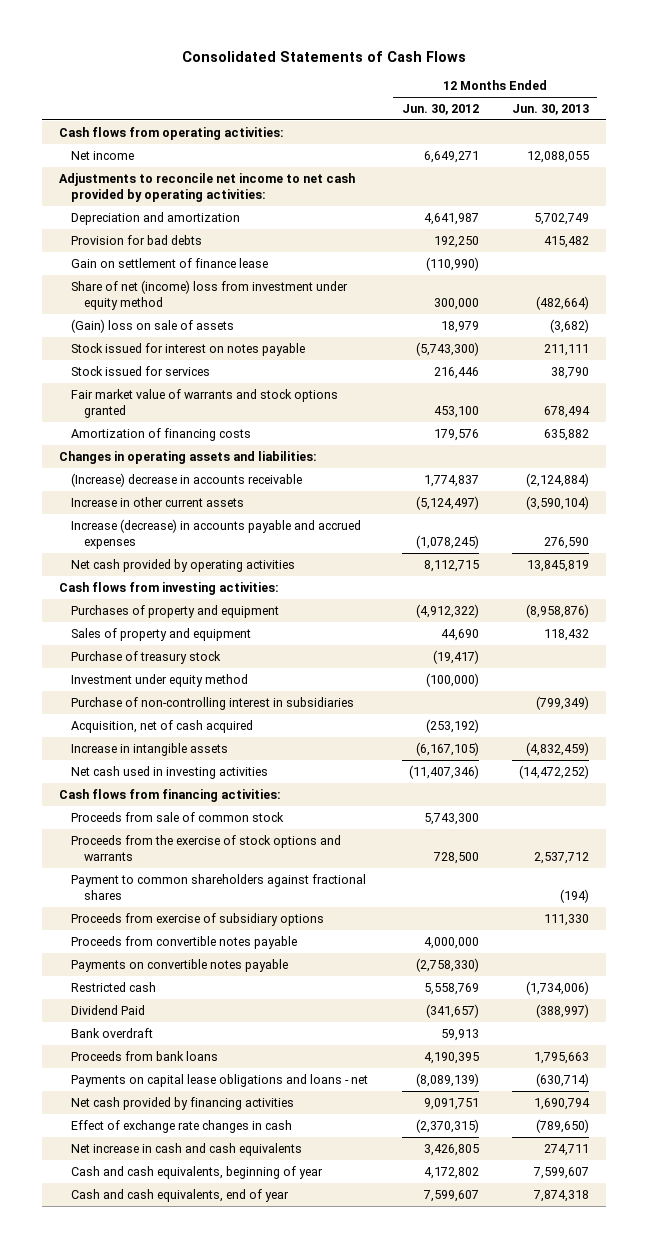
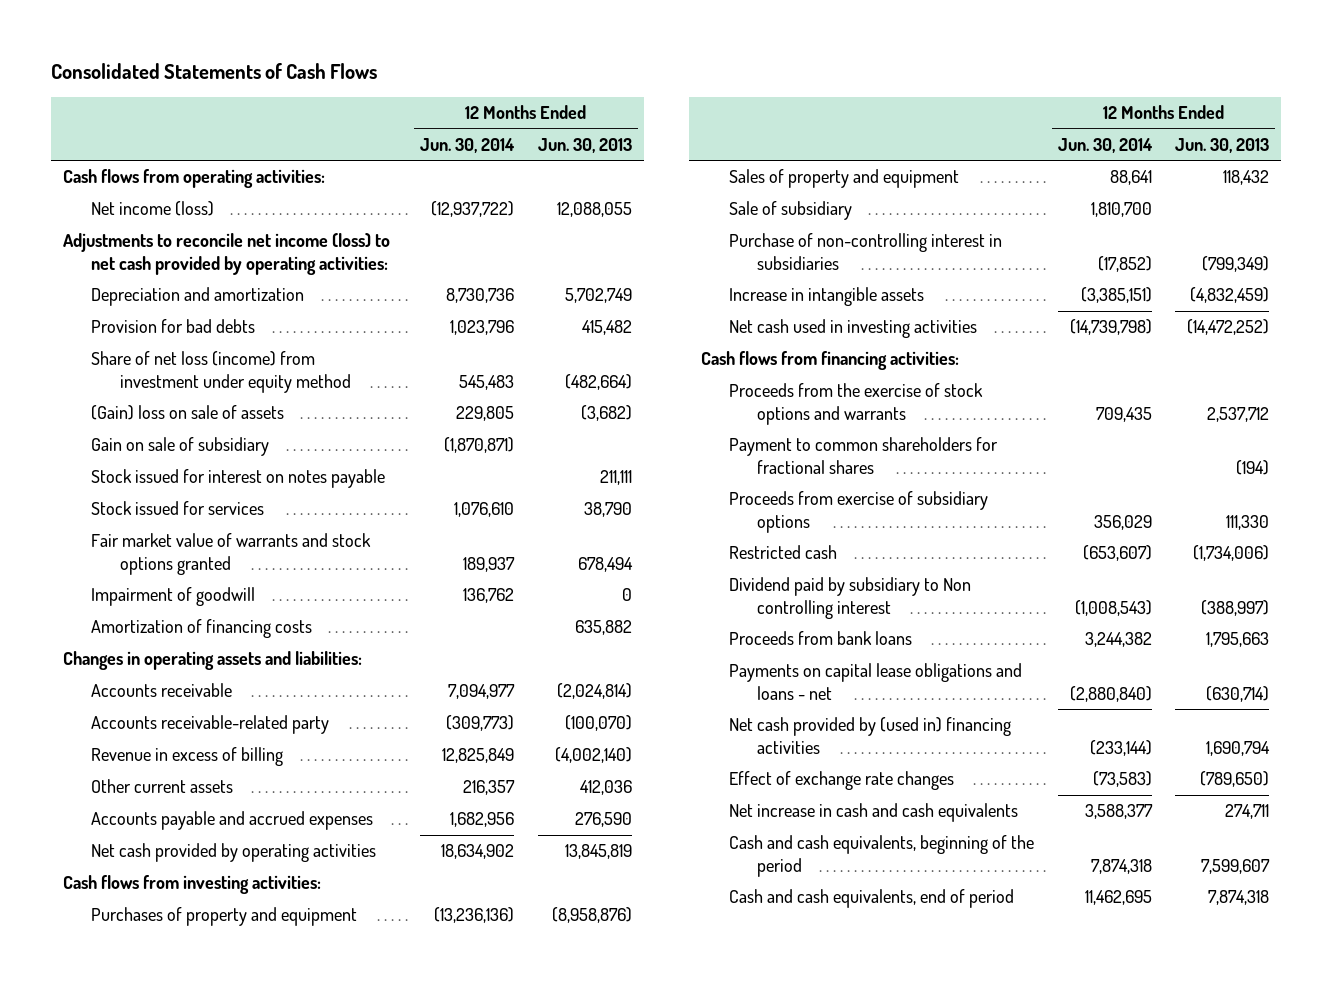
- | 12 Months Ended Jun. 30, 2012 | 12 Months Ended Jun. 30, 2013
+ | 12 Months Ended Jun. 30, 2014 | 12 Months Ended Jun. 30, 2013
- Net income | 6,649,271 | 12,088,055
- Adjustments to reconcile net income to net cash provided by operating activities:
+ Net income (loss) | (12,937,722) | 12,088,055
+ Adjustments to reconcile net income (loss) to net cash provided by operating activities:
- Gain on settlement of finance lease | (110,990) |
- Share of net (income) loss from investment under equity method | 300,000 | (482,664)
+ Share of net loss (income) from investment under equity method | 545,483 | (482,664)
+ Gain on sale of subsidiary | (1,870,871) |
+ Impairment of goodwill | 136,762 | 0
- (Increase) decrease in accounts receivable | 1,774,837 | (2,124,884)
- Increase in other current assets | (5,124,497) | (3,590,104)
- Increase (decrease) in accounts payable and accrued expenses | (1,078,245) | 276,590
+ Accounts receivable | 7,094,977 | (2,024,814)
+ Accounts receivable-related party | (309,773) | (100,070)
+ Revenue in excess of billing | 12,825,849 | (4,002,140)
+ Other current assets | 216,357 | 412,036
+ Accounts payable and accrued expenses | 1,682,956 | 276,590
- Purchase of treasury stock | (19,417) |
- Investment under equity method | (100,000) |
+ Sale of subsidiary | 1,810,700 |
- Acquisition, net of cash acquired | (253,192) |
- Proceeds from sale of common stock | 5,743,300 |
- Payment to common shareholders against fractional shares | | (194)
+ Payment to common shareholders for fractional shares | | (194)
- Proceeds from convertible notes payable | 4,000,000 |
- Payments on convertible notes payable | (2,758,330) |
- Dividend Paid | (341,657) | (388,997)
- Bank overdraft | 59,913 |
+ Dividend paid by subsidiary to Non controlling interest | (1,008,543) | (388,997)
- Net cash provided by financing activities | 9,091,751 | 1,690,794
- Effect of exchange rate changes in cash | (2,370,315) | (789,650)
+ Net cash provided by (used in) financing activities | (233,144) | 1,690,794
+ Effect of exchange rate changes | (73,583) | (789,650)
- Cash and cash equivalents, beginning of year | 4,172,802 | 7,599,607
- Cash and cash equivalents, end of year | 7,599,607 | 7,874,318
+ Cash and cash equivalents, beginning of the period | 7,874,318 | 7,599,607
+ Cash and cash equivalents, end of period | 11,462,695 | 7,874,318

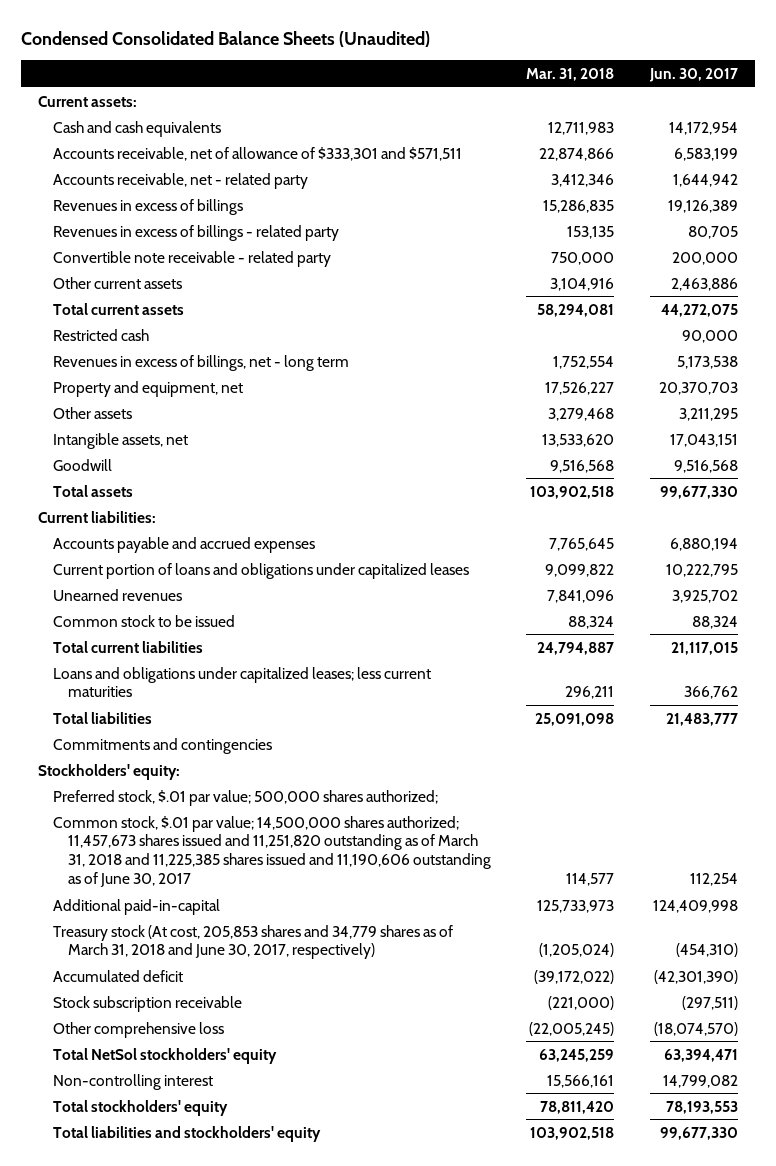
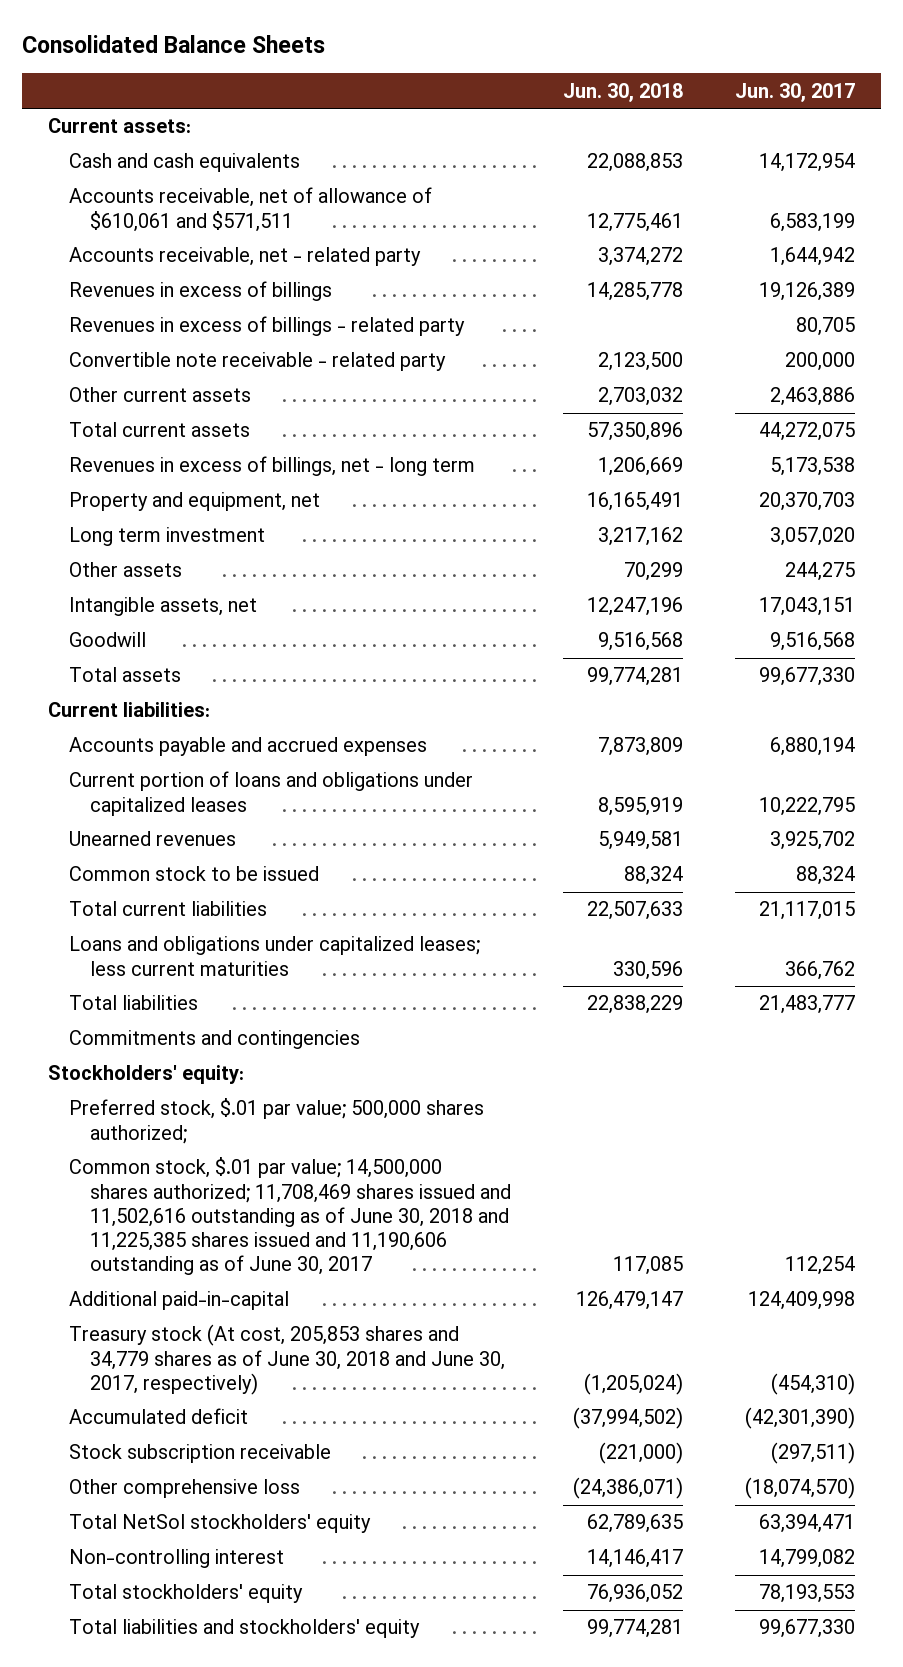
- Condensed Consolidated Balance Sheets (Unaudited)
+ Consolidated Balance Sheets
- | Mar. 31, 2018 | Jun. 30, 2017
+ | Jun. 30, 2018 | Jun. 30, 2017
- Accounts receivable, net of allowance of $333,301 and $571,511 | 22,874,866 | 6,583,199
+ Accounts receivable, net of allowance of $610,061 and $571,511 | 12,775,461 | 6,583,199
- Restricted cash | | 90,000
- Other assets | 3,279,468 | 3,211,295
+ Long term investment | 3,217,162 | 3,057,020
+ Other assets | 70,299 | 244,275
- Common stock, $.01 par value; 14,500,000 shares authorized; 11,457,673 shares issued and 11,251,820 outstanding as of March 31, 2018 and 11,225,385 shares issued and 11,190,606 outstanding as of June 30, 2017 | 114,577 | 112,254
+ Common stock, $.01 par value; 14,500,000 shares authorized; 11,708,469 shares issued and 11,502,616 outstanding as of June 30, 2018 and 11,225,385 shares issued and 11,190,606 outstanding as of June 30, 2017 | 117,085 | 112,254
- Treasury stock (At cost, 205,853 shares and 34,779 shares as of March 31, 2018 and June 30, 2017, respectively) | (1,205,024) | (454,310)
+ Treasury stock (At cost, 205,853 shares and 34,779 shares as of June 30, 2018 and June 30, 2017, respectively) | (1,205,024) | (454,310)

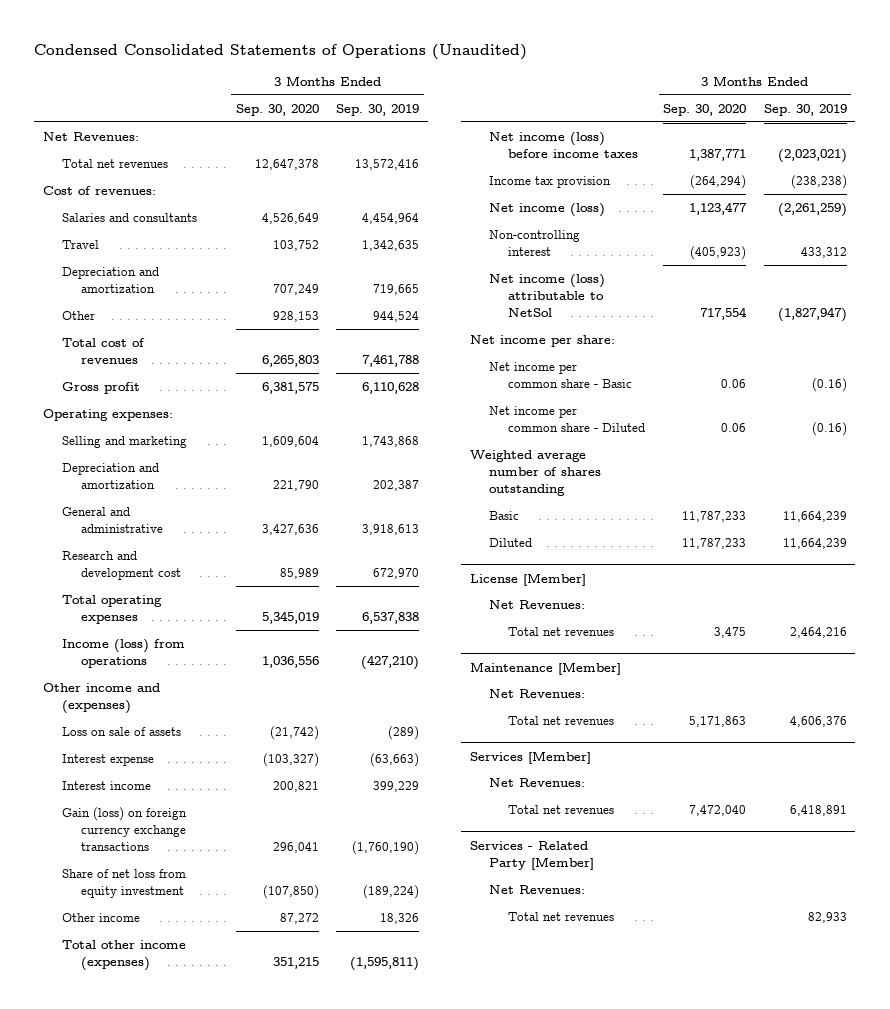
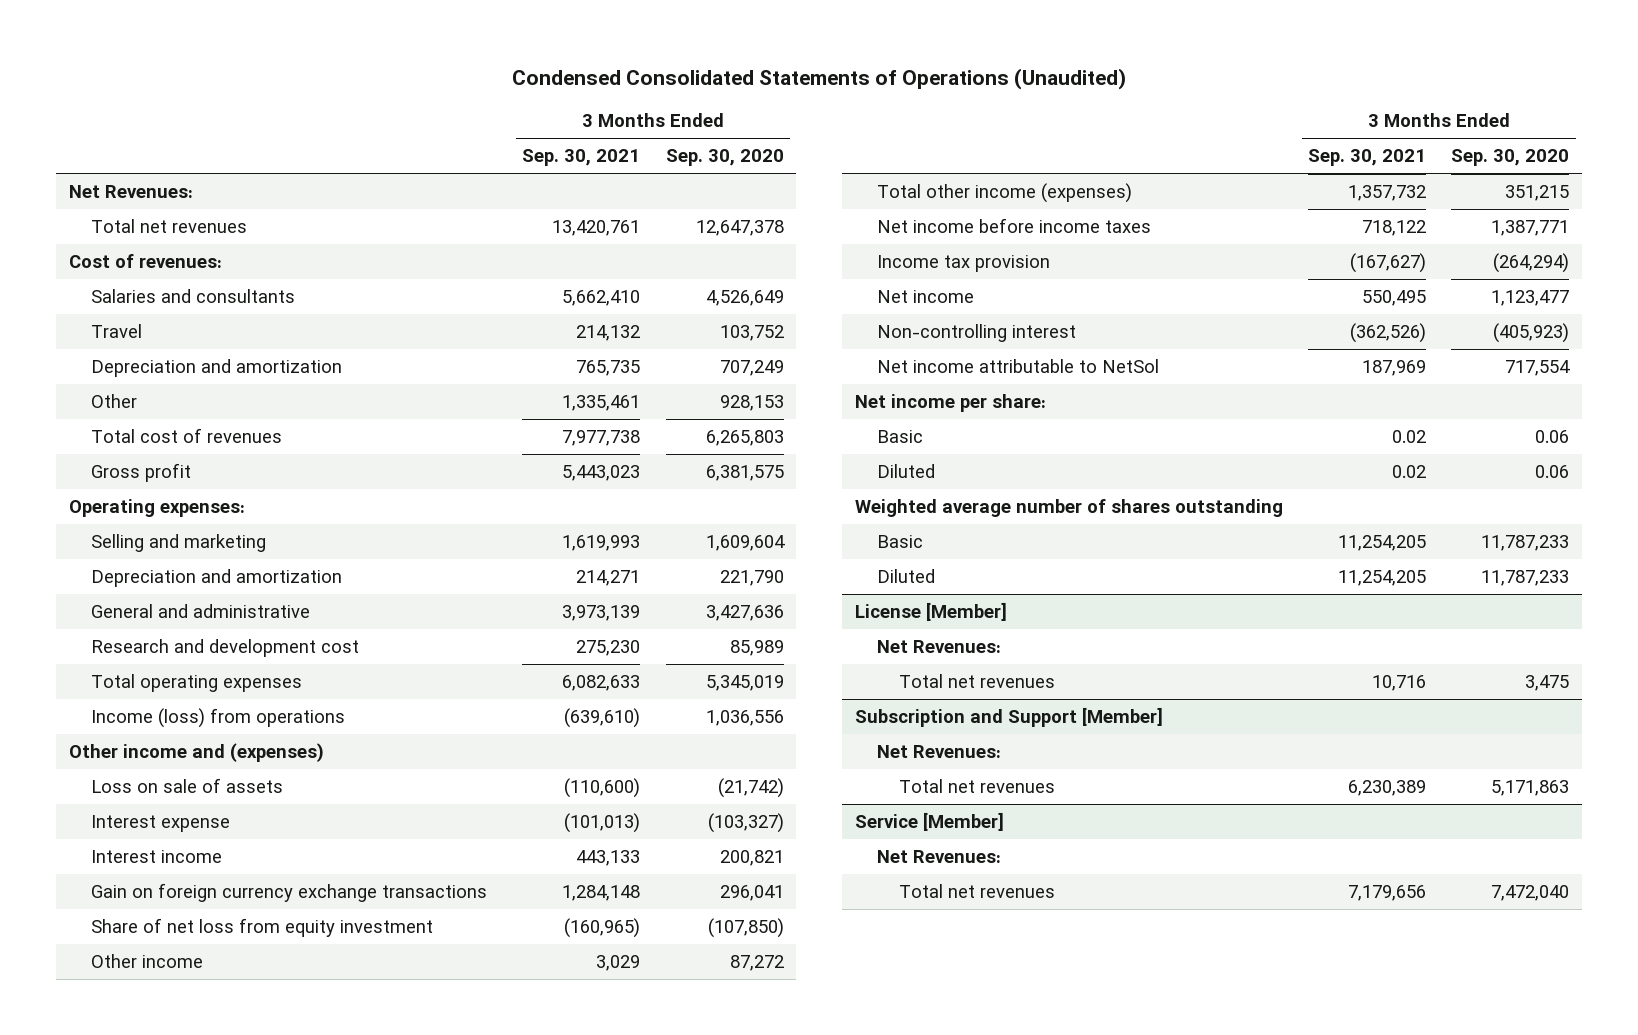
- | 3 Months Ended Sep. 30, 2020 | 3 Months Ended Sep. 30, 2019
+ | 3 Months Ended Sep. 30, 2021 | 3 Months Ended Sep. 30, 2020
- Gain (loss) on foreign currency exchange transactions | 296,041 | (1,760,190)
+ Gain on foreign currency exchange transactions | 1,284,148 | 296,041
- Net income (loss) before income taxes | 1,387,771 | (2,023,021)
+ Net income before income taxes | 718,122 | 1,387,771
- Net income (loss) | 1,123,477 | (2,261,259)
+ Net income | 550,495 | 1,123,477
- Net income (loss) attributable to NetSol | 717,554 | (1,827,947)
+ Net income attributable to NetSol | 187,969 | 717,554
- Net income per common share - Basic | 0.06 | (0.16)
- Net income per common share - Diluted | 0.06 | (0.16)
+ Basic | 0.02 | 0.06
+ Diluted | 0.02 | 0.06
- Maintenance [Member]
+ Subscription and Support [Member]
- Services [Member]
+ Service [Member]
- Services - Related Party [Member]
- Net Revenues:
- Total net revenues | | 82,933

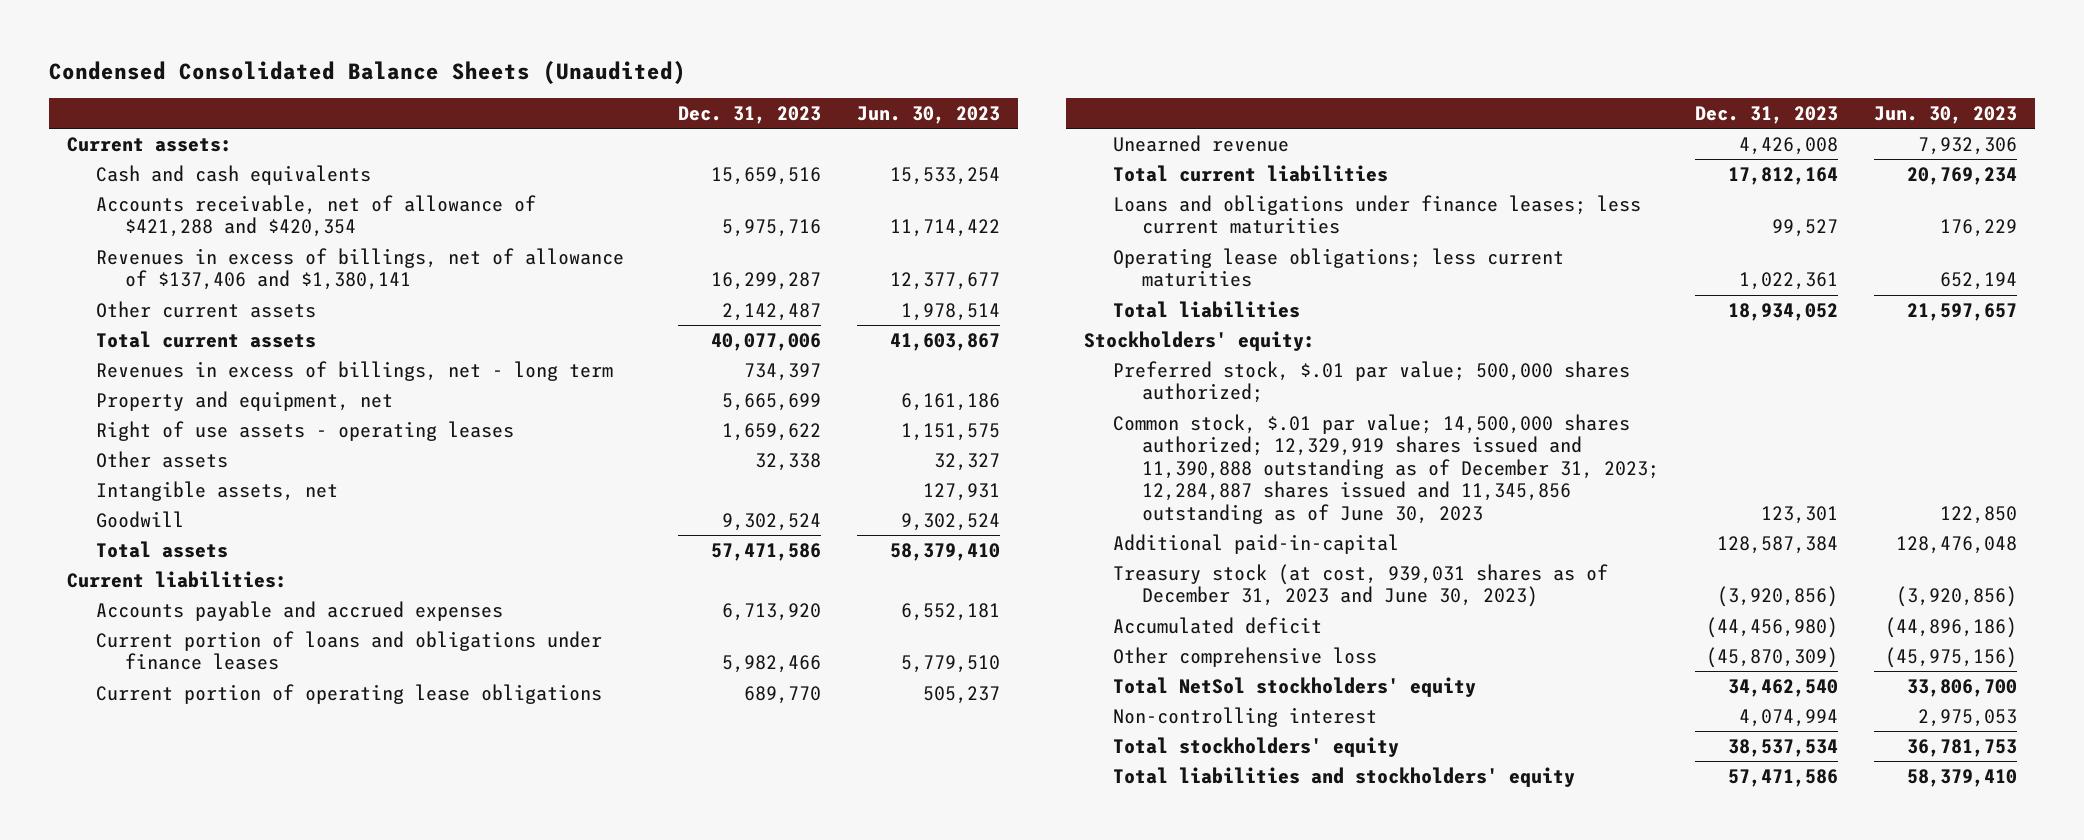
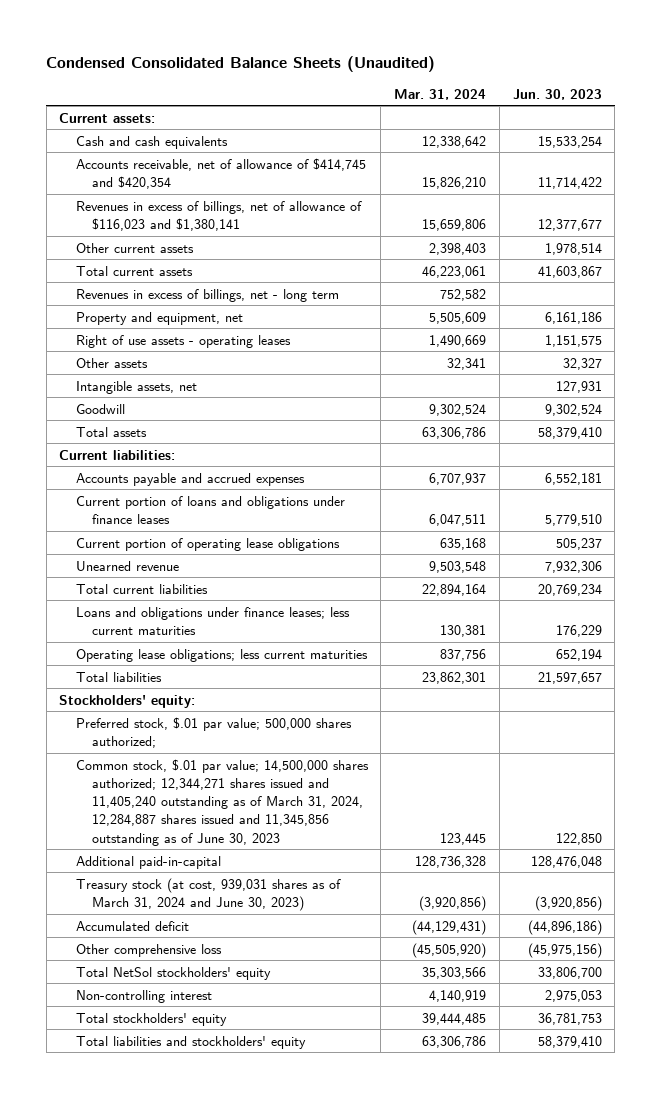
- | Dec. 31, 2023 | Jun. 30, 2023
+ | Mar. 31, 2024 | Jun. 30, 2023
- Accounts receivable, net of allowance of $421,288 and $420,354 | 5,975,716 | 11,714,422
- Revenues in excess of billings, net of allowance of $137,406 and $1,380,141 | 16,299,287 | 12,377,677
+ Accounts receivable, net of allowance of $414,745 and $420,354 | 15,826,210 | 11,714,422
+ Revenues in excess of billings, net of allowance of $116,023 and $1,380,141 | 15,659,806 | 12,377,677
- Common stock, $.01 par value; 14,500,000 shares authorized; 12,329,919 shares issued and 11,390,888 outstanding as of December 31, 2023; 12,284,887 shares issued and 11,345,856 outstanding as of June 30, 2023 | 123,301 | 122,850
+ Common stock, $.01 par value; 14,500,000 shares authorized; 12,344,271 shares issued and 11,405,240 outstanding as of March 31, 2024, 12,284,887 shares issued and 11,345,856 outstanding as of June 30, 2023 | 123,445 | 122,850
- Treasury stock (at cost, 939,031 shares as of December 31, 2023 and June 30, 2023) | (3,920,856) | (3,920,856)
+ Treasury stock (at cost, 939,031 shares as of March 31, 2024 and June 30, 2023) | (3,920,856) | (3,920,856)

